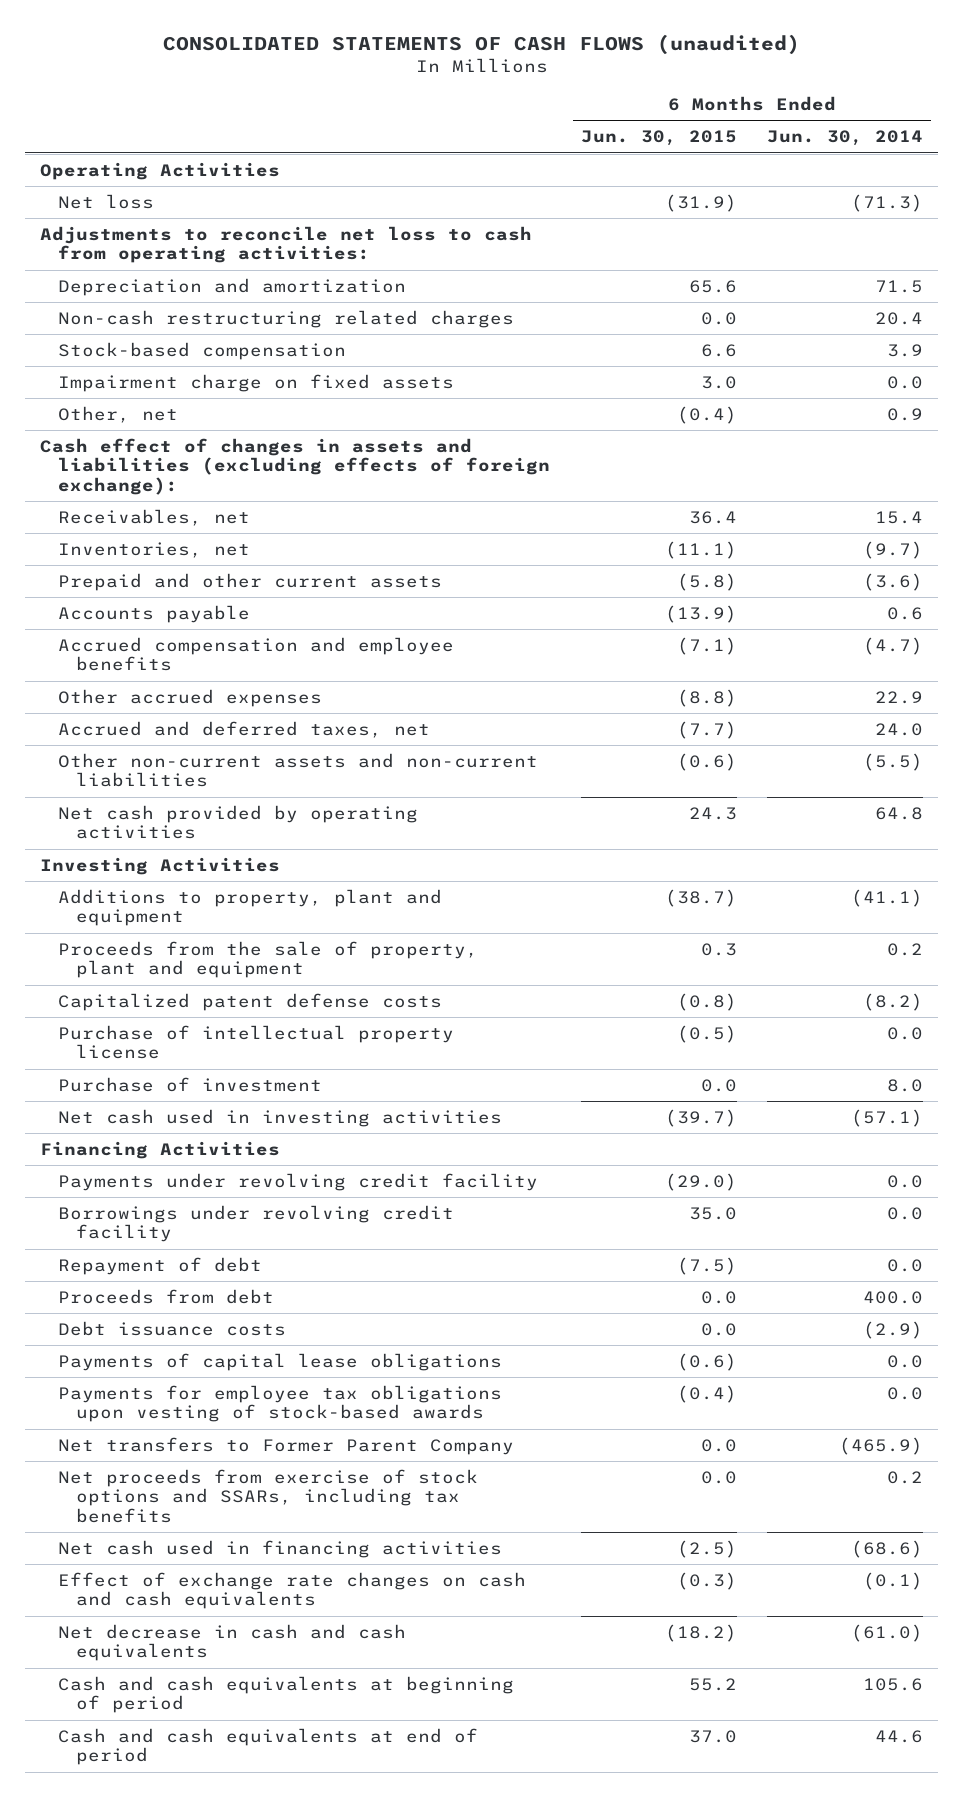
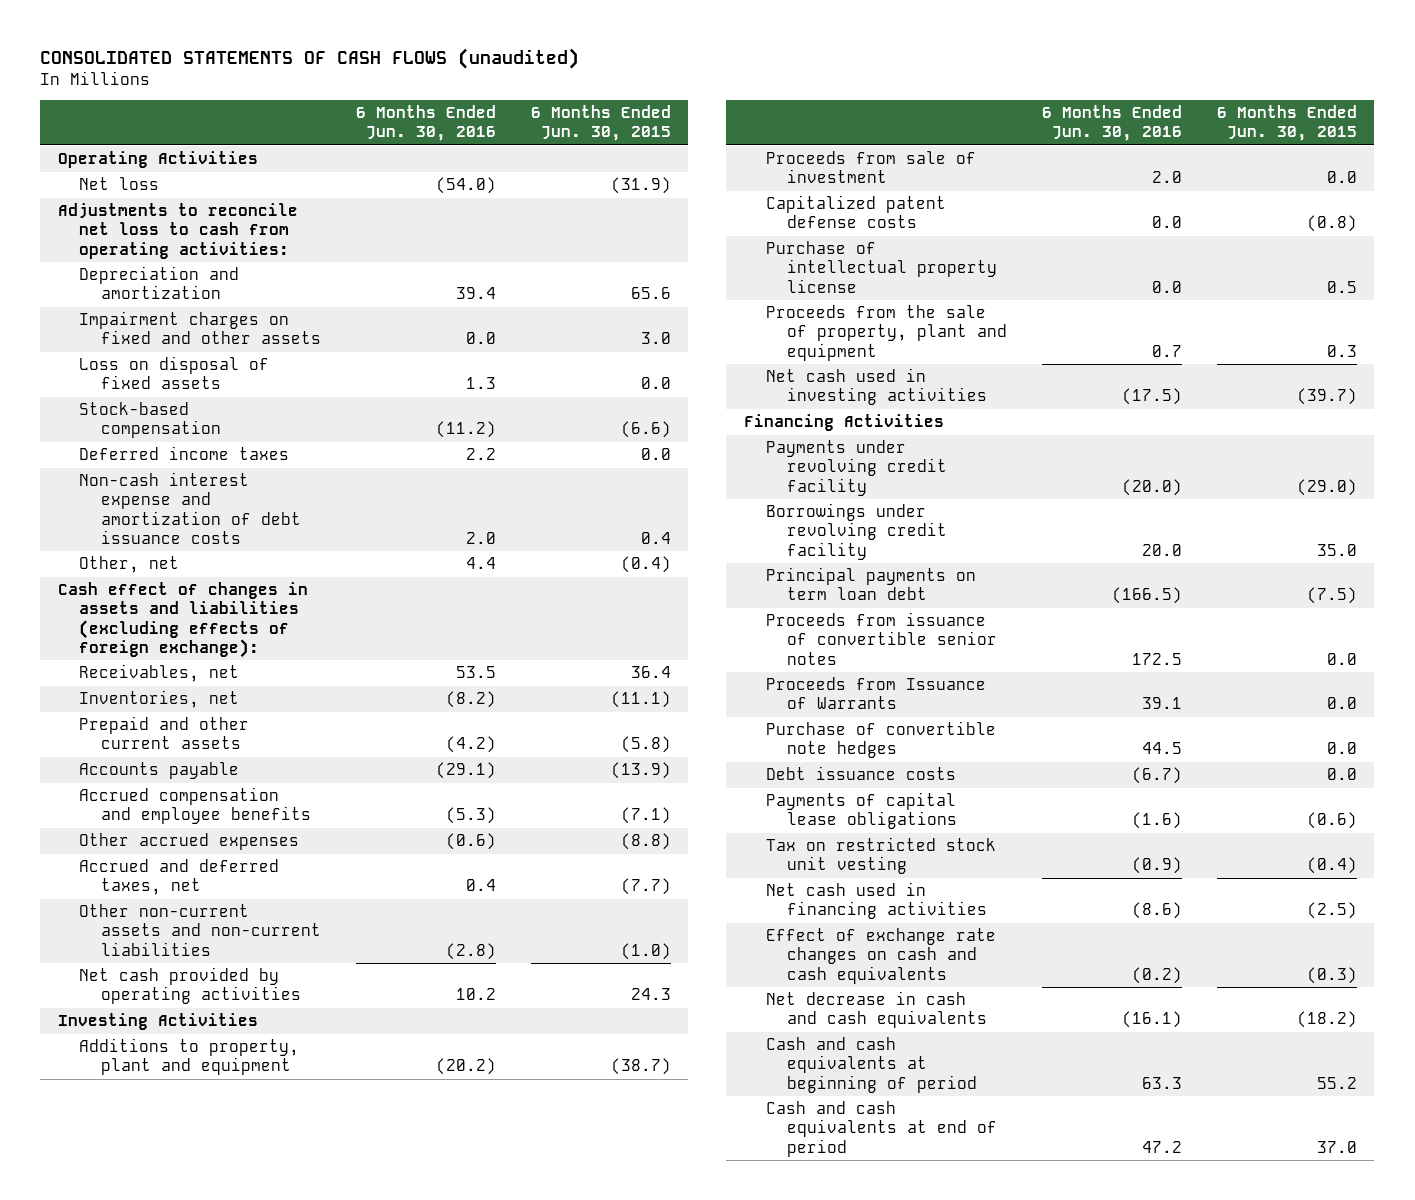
- | 6 Months Ended Jun. 30, 2015 | 6 Months Ended Jun. 30, 2014
+ | 6 Months Ended Jun. 30, 2016 | 6 Months Ended Jun. 30, 2015
- Non-cash restructuring related charges | 0.0 | 20.4
- Stock-based compensation | 6.6 | 3.9
- Impairment charge on fixed assets | 3.0 | 0.0
+ Impairment charges on fixed and other assets | 0.0 | 3.0
+ Loss on disposal of fixed assets | 1.3 | 0.0
+ Stock-based compensation | (11.2) | (6.6)
+ Deferred income taxes | 2.2 | 0.0
+ Non-cash interest expense and amortization of debt issuance costs | 2.0 | 0.4
- Other non-current assets and non-current liabilities | (0.6) | (5.5)
+ Other non-current assets and non-current liabilities | (2.8) | (1.0)
+ Proceeds from sale of investment | 2.0 | 0.0
- Purchase of intellectual property license | (0.5) | 0.0
- Purchase of investment | 0.0 | 8.0
+ Purchase of intellectual property license | 0.0 | 0.5
moved down: Proceeds from the sale of property, plant and equipment | 0.7 | 0.3
- Repayment of debt | (7.5) | 0.0
- Proceeds from debt | 0.0 | 400.0
+ Principal payments on term loan debt | (166.5) | (7.5)
+ Proceeds from issuance of convertible senior notes | 172.5 | 0.0
+ Proceeds from Issuance of Warrants | 39.1 | 0.0
+ Purchase of convertible note hedges | 44.5 | 0.0
- Payments for employee tax obligations upon vesting of stock-based awards | (0.4) | 0.0
- Net transfers to Former Parent Company | 0.0 | (465.9)
- Net proceeds from exercise of stock options and SSARs, including tax benefits | 0.0 | 0.2
+ Tax on restricted stock unit vesting | (0.9) | (0.4)

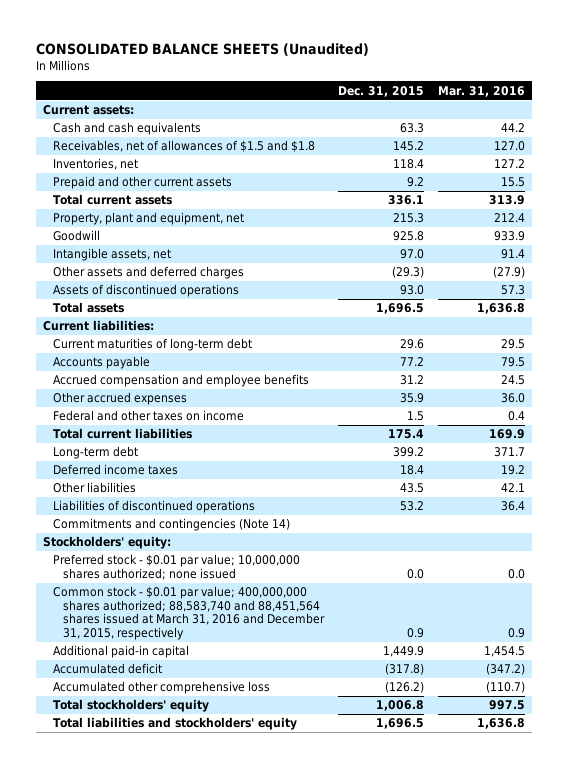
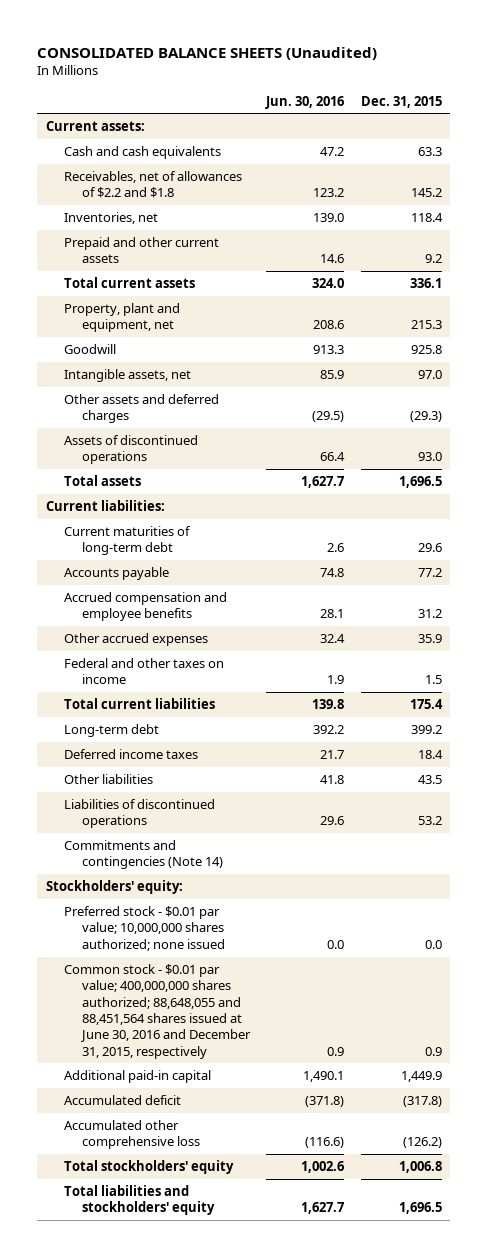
- | Dec. 31, 2015 | Mar. 31, 2016
+ | Jun. 30, 2016 | Dec. 31, 2015
- Receivables, net of allowances of $1.5 and $1.8 | 145.2 | 127.0
+ Receivables, net of allowances of $2.2 and $1.8 | 123.2 | 145.2
- Common stock - $0.01 par value; 400,000,000 shares authorized; 88,583,740 and 88,451,564 shares issued at March 31, 2016 and December 31, 2015, respectively | 0.9 | 0.9
+ Common stock - $0.01 par value; 400,000,000 shares authorized; 88,648,055 and 88,451,564 shares issued at June 30, 2016 and December 31, 2015, respectively | 0.9 | 0.9

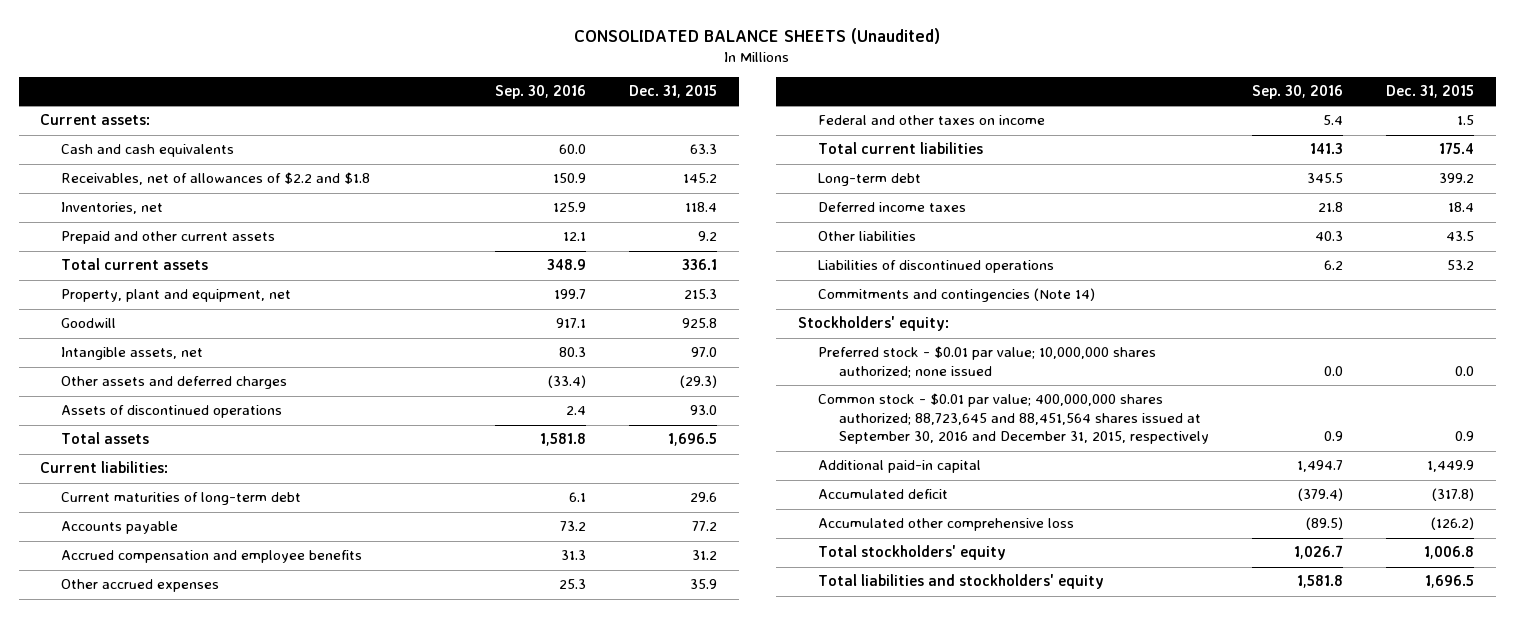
- | Jun. 30, 2016 | Dec. 31, 2015
+ | Sep. 30, 2016 | Dec. 31, 2015
- Common stock - $0.01 par value; 400,000,000 shares authorized; 88,648,055 and 88,451,564 shares issued at June 30, 2016 and December 31, 2015, respectively | 0.9 | 0.9
+ Common stock - $0.01 par value; 400,000,000 shares authorized; 88,723,645 and 88,451,564 shares issued at September 30, 2016 and December 31, 2015, respectively | 0.9 | 0.9

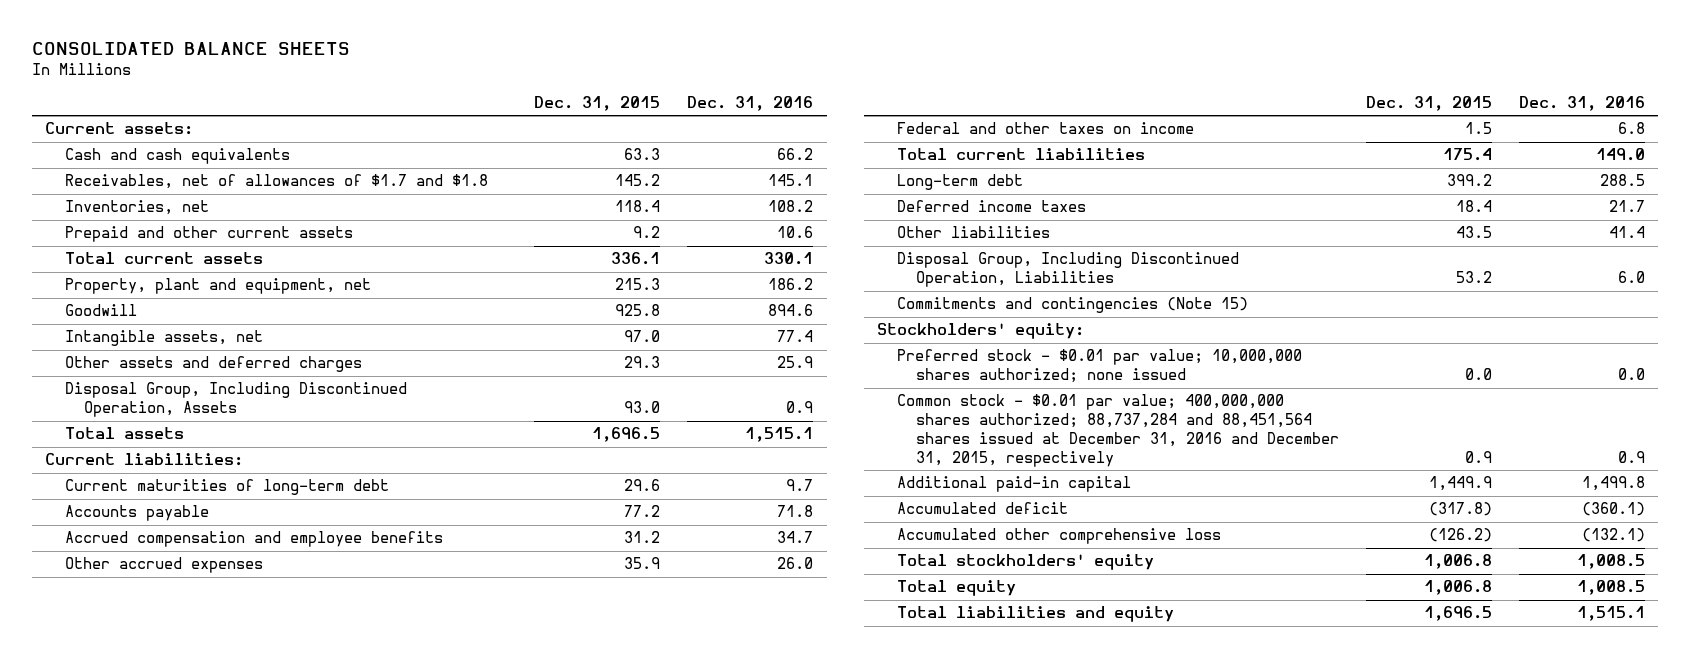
- CONSOLIDATED BALANCE SHEETS (Unaudited)
+ CONSOLIDATED BALANCE SHEETS
- | Sep. 30, 2016 | Dec. 31, 2015
+ | Dec. 31, 2015 | Dec. 31, 2016
- Receivables, net of allowances of $2.2 and $1.8 | 150.9 | 145.2
+ Receivables, net of allowances of $1.7 and $1.8 | 145.2 | 145.1
- Other assets and deferred charges | (33.4) | (29.3)
- Assets of discontinued operations | 2.4 | 93.0
+ Other assets and deferred charges | 29.3 | 25.9
+ Disposal Group, Including Discontinued Operation, Assets | 93.0 | 0.9
- Liabilities of discontinued operations | 6.2 | 53.2
- Commitments and contingencies (Note 14)
+ Disposal Group, Including Discontinued Operation, Liabilities | 53.2 | 6.0
+ Commitments and contingencies (Note 15)
- Common stock - $0.01 par value; 400,000,000 shares authorized; 88,723,645 and 88,451,564 shares issued at September 30, 2016 and December 31, 2015, respectively | 0.9 | 0.9
+ Common stock - $0.01 par value; 400,000,000 shares authorized; 88,737,284 and 88,451,564 shares issued at December 31, 2016 and December 31, 2015, respectively | 0.9 | 0.9
- Total liabilities and stockholders' equity | 1,581.8 | 1,696.5
+ Total equity | 1,006.8 | 1,008.5
+ Total liabilities and equity | 1,696.5 | 1,515.1

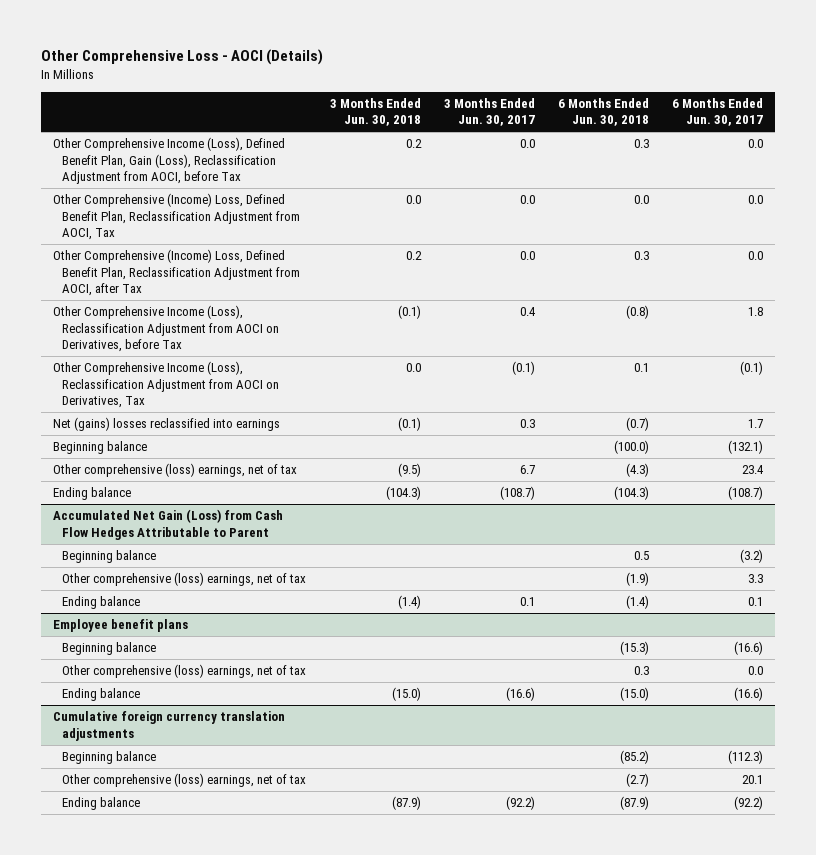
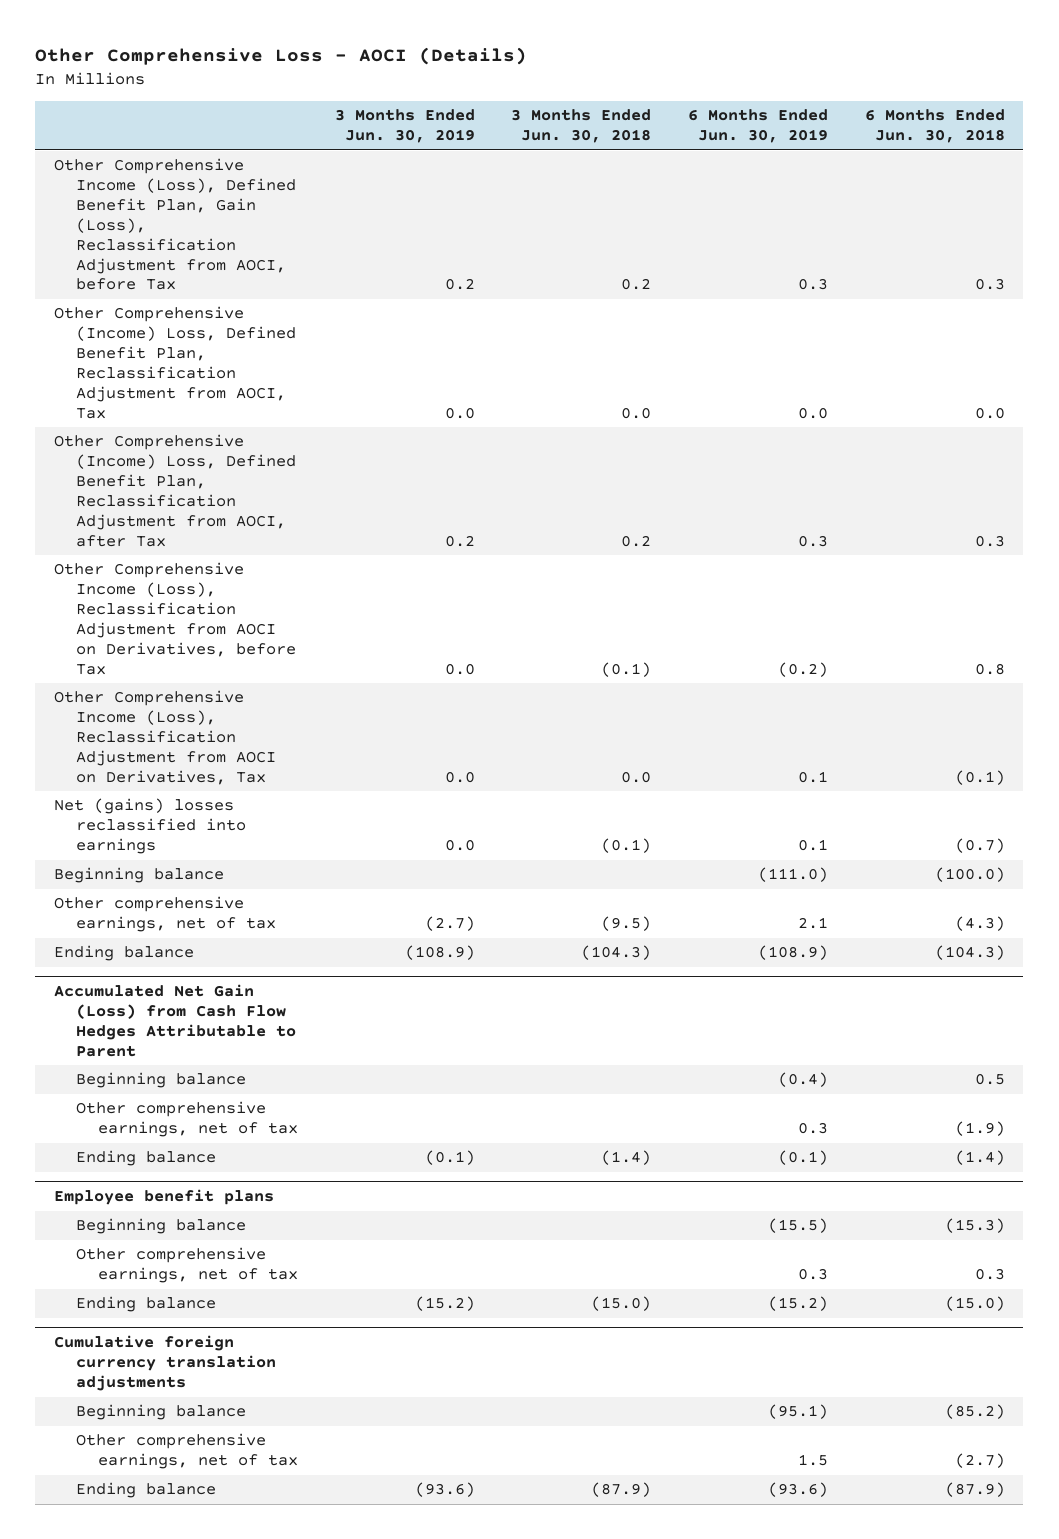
- | 3 Months Ended Jun. 30, 2018 | 3 Months Ended Jun. 30, 2017 | 6 Months Ended Jun. 30, 2018 | 6 Months Ended Jun. 30, 2017
+ | 3 Months Ended Jun. 30, 2019 | 3 Months Ended Jun. 30, 2018 | 6 Months Ended Jun. 30, 2019 | 6 Months Ended Jun. 30, 2018
- Other Comprehensive Income (Loss), Reclassification Adjustment from AOCI on Derivatives, before Tax | (0.1) | 0.4 | (0.8) | 1.8
- Other Comprehensive Income (Loss), Reclassification Adjustment from AOCI on Derivatives, Tax | 0.0 | (0.1) | 0.1 | (0.1)
+ Other Comprehensive Income (Loss), Reclassification Adjustment from AOCI on Derivatives, before Tax | 0.0 | (0.1) | (0.2) | 0.8
+ Other Comprehensive Income (Loss), Reclassification Adjustment from AOCI on Derivatives, Tax | 0.0 | 0.0 | 0.1 | (0.1)
- Other comprehensive (loss) earnings, net of tax | (9.5) | 6.7 | (4.3) | 23.4
+ Other comprehensive earnings, net of tax | (2.7) | (9.5) | 2.1 | (4.3)
@ Accumulated Net Gain (Loss) from Cash Flow Hedges Attributable to Parent
- Other comprehensive (loss) earnings, net of tax | | | (1.9) | 3.3
+ Other comprehensive earnings, net of tax | | | 0.3 | (1.9)
@ Employee benefit plans
- Other comprehensive (loss) earnings, net of tax | | | 0.3 | 0.0
+ Other comprehensive earnings, net of tax | | | 0.3 | 0.3
@ Cumulative foreign currency translation adjustments
- Other comprehensive (loss) earnings, net of tax | | | (2.7) | 20.1
+ Other comprehensive earnings, net of tax | | | 1.5 | (2.7)

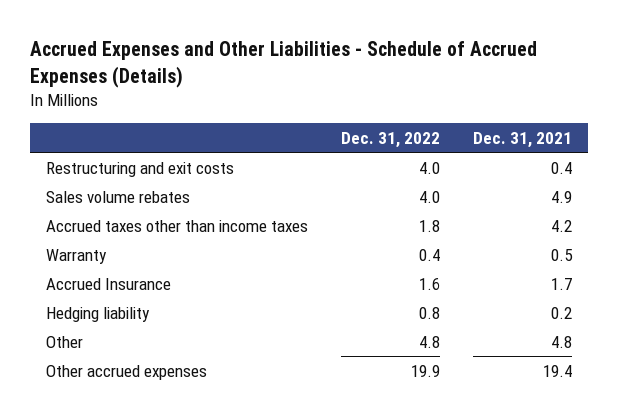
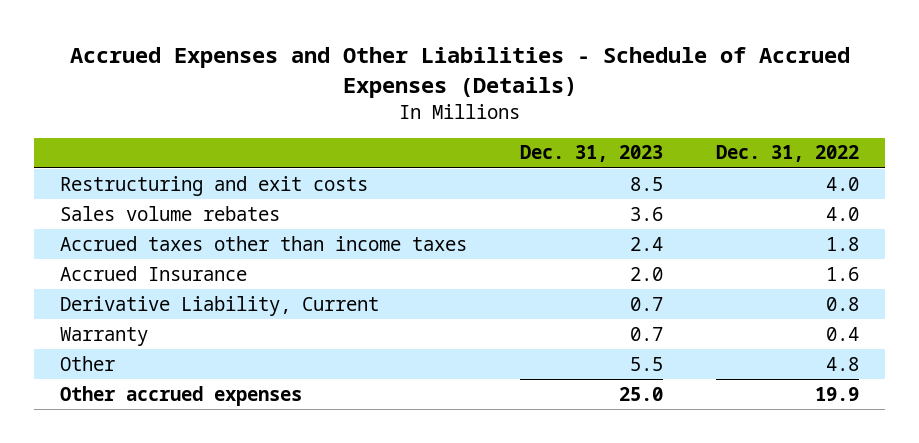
- | Dec. 31, 2022 | Dec. 31, 2021
+ | Dec. 31, 2023 | Dec. 31, 2022
- Hedging liability | 0.8 | 0.2
+ Derivative Liability, Current | 0.7 | 0.8
moved down: Warranty | 0.7 | 0.4

